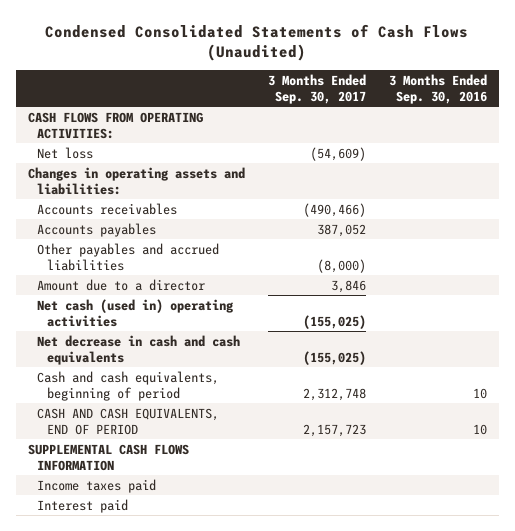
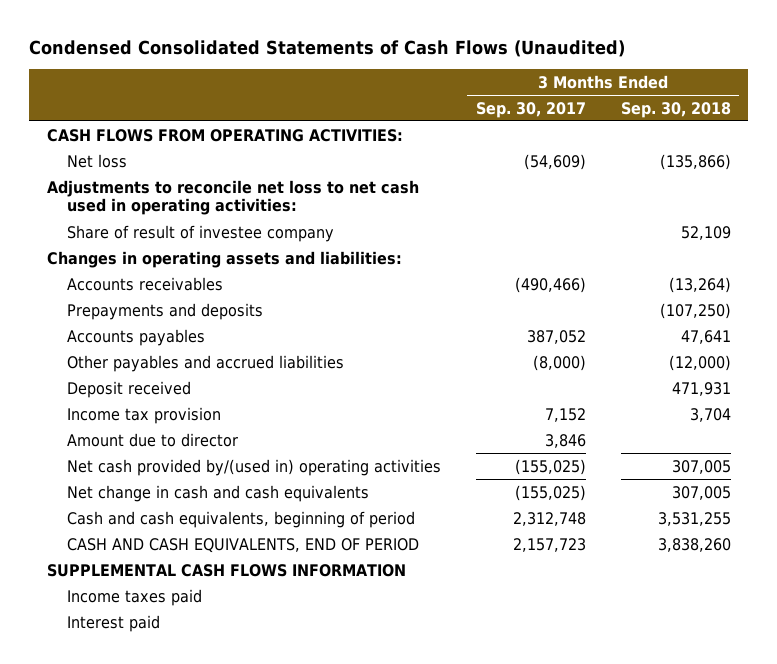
- | 3 Months Ended Sep. 30, 2017 | 3 Months Ended Sep. 30, 2016
+ | 3 Months Ended Sep. 30, 2017 | 3 Months Ended Sep. 30, 2018
+ Adjustments to reconcile net loss to net cash used in operating activities:
+ Share of result of investee company | | 52,109
+ Prepayments and deposits | | (107,250)
- Amount due to a director | 3,846 |
- Net cash (used in) operating activities | (155,025) |
- Net decrease in cash and cash equivalents | (155,025) |
+ Deposit received | | 471,931
+ Income tax provision | 7,152 | 3,704
+ Amount due to director | 3,846 |
+ Net cash provided by/(used in) operating activities | (155,025) | 307,005
+ Net change in cash and cash equivalents | (155,025) | 307,005

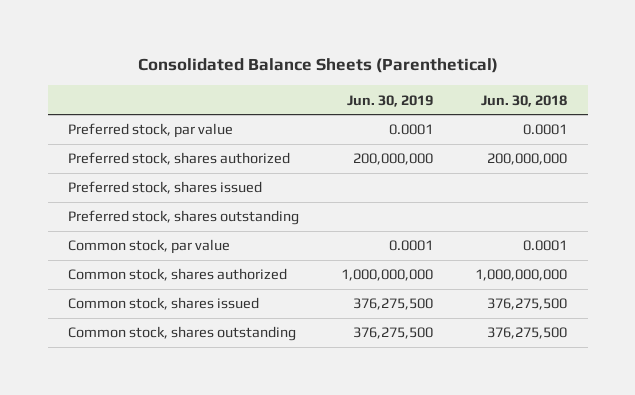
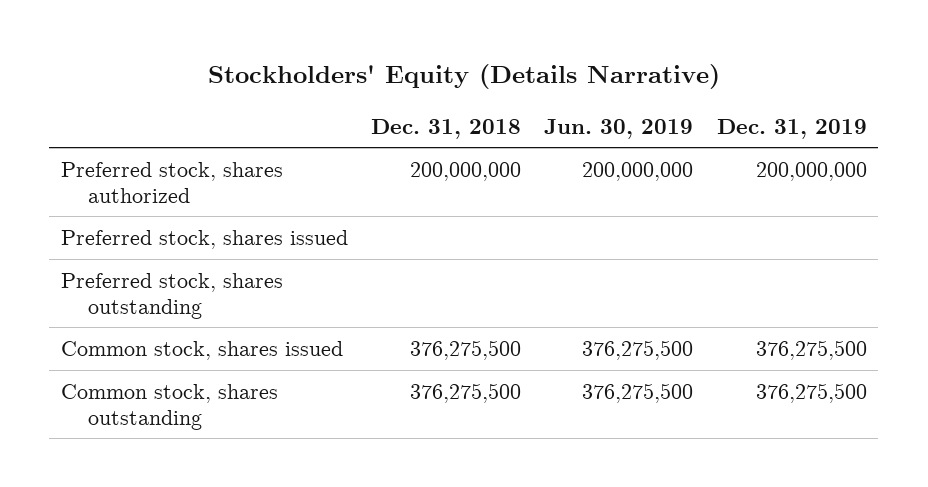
- Consolidated Balance Sheets (Parenthetical)
+ Stockholders' Equity (Details Narrative)
- | Jun. 30, 2019 | Jun. 30, 2018
+ | Dec. 31, 2018 | Jun. 30, 2019 | Dec. 31, 2019
- Preferred stock, par value | 0.0001 | 0.0001
- Common stock, par value | 0.0001 | 0.0001
- Common stock, shares authorized | 1,000,000,000 | 1,000,000,000

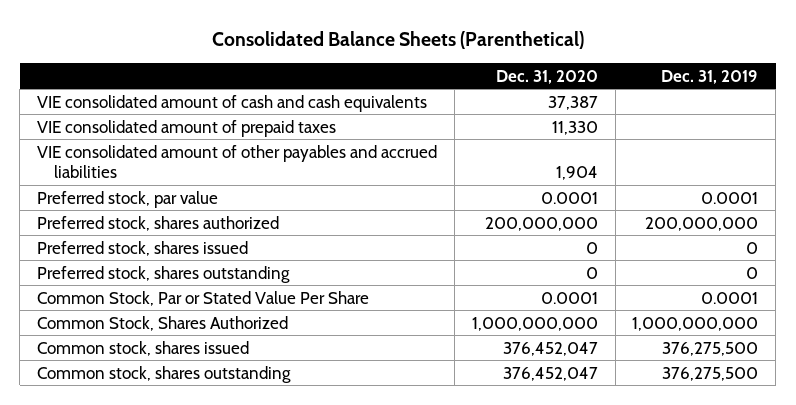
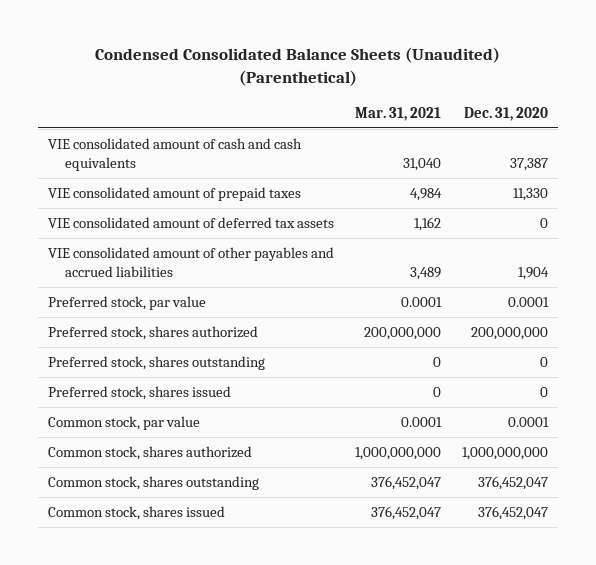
- Consolidated Balance Sheets (Parenthetical)
+ Condensed Consolidated Balance Sheets (Unaudited) (Parenthetical)
- | Dec. 31, 2020 | Dec. 31, 2019
+ | Mar. 31, 2021 | Dec. 31, 2020
+ VIE consolidated amount of deferred tax assets | 1,162 | 0
- Common Stock, Par or Stated Value Per Share | 0.0001 | 0.0001
- Common Stock, Shares Authorized | 1,000,000,000 | 1,000,000,000
moved down: Preferred stock, shares issued | 0 | 0
+ Common stock, par value | 0.0001 | 0.0001
+ Common stock, shares authorized | 1,000,000,000 | 1,000,000,000
moved down: Common stock, shares issued | 376,452,047 | 376,452,047

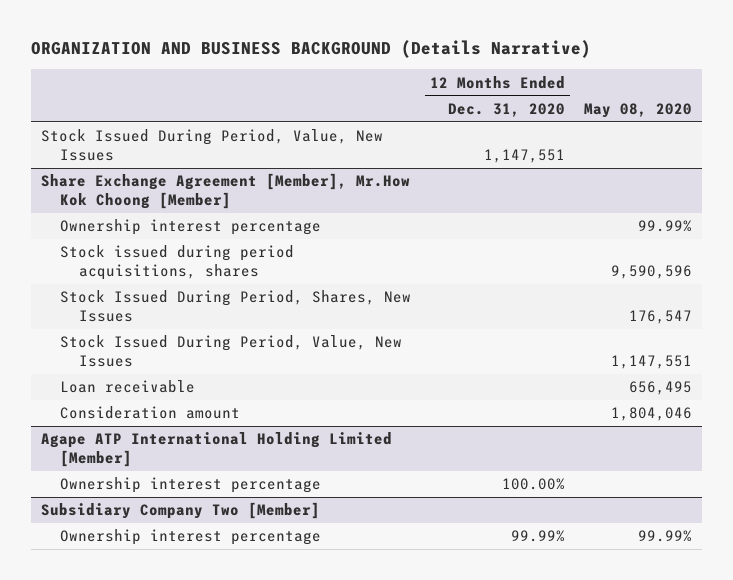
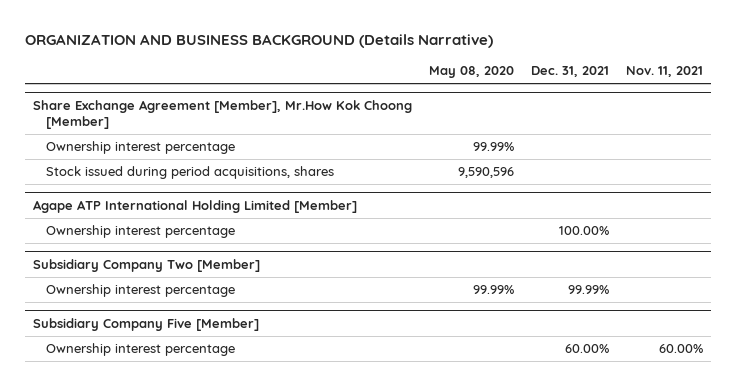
- | 12 Months Ended Dec. 31, 2020 | May 08, 2020
+ | May 08, 2020 | Dec. 31, 2021 | Nov. 11, 2021
- Stock Issued During Period, Value, New Issues | 1,147,551 |
@ Share Exchange Agreement [Member], Mr.How Kok Choong [Member]
- Stock Issued During Period, Shares, New Issues | | 176,547
- Stock Issued During Period, Value, New Issues | | 1,147,551
- Loan receivable | | 656,495
- Consideration amount | | 1,804,046
+ Subsidiary Company Five [Member]
+ Ownership interest percentage | | 60.00% | 60.00%

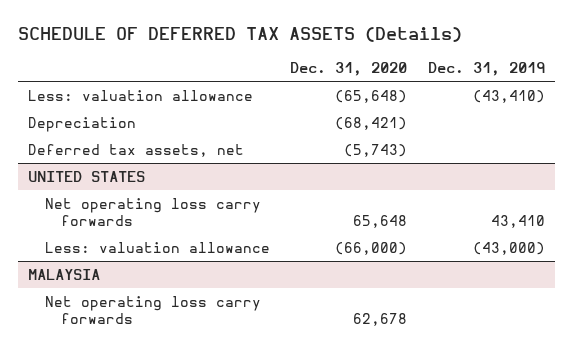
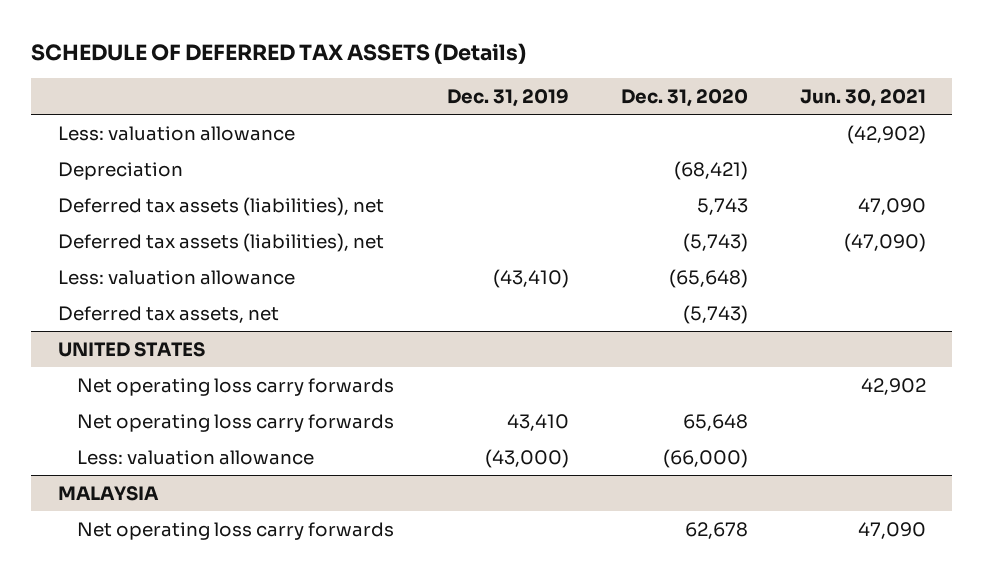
- | Dec. 31, 2020 | Dec. 31, 2019
+ | Dec. 31, 2019 | Dec. 31, 2020 | Jun. 30, 2021
+ Less: valuation allowance | | | (42,902)
+ Deferred tax assets (liabilities), net | | 5,743 | 47,090
+ Deferred tax assets (liabilities), net | | (5,743) | (47,090)
moved down: Less: valuation allowance | (43,410) | (65,648) |
@ UNITED STATES
+ Net operating loss carry forwards | | | 42,902

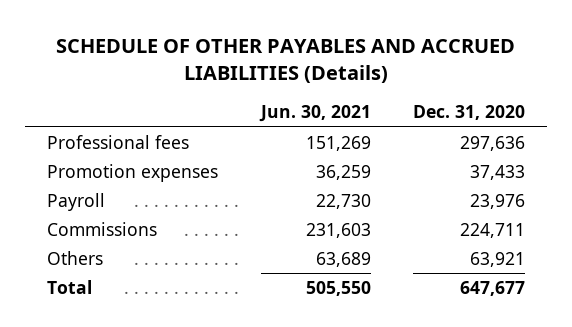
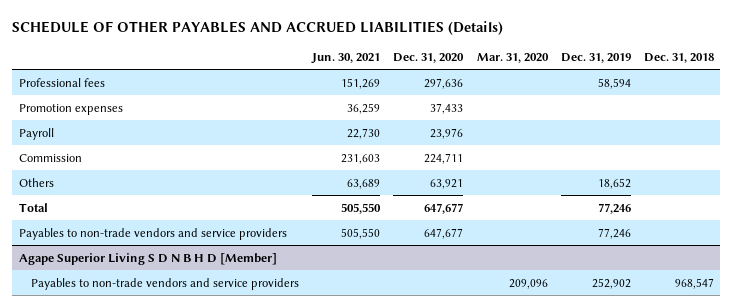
- | Jun. 30, 2021 | Dec. 31, 2020
+ | Jun. 30, 2021 | Dec. 31, 2020 | Mar. 31, 2020 | Dec. 31, 2019 | Dec. 31, 2018
- Commissions | 231,603 | 224,711
+ Commission | 231,603 | 224,711 | | |
+ Payables to non-trade vendors and service providers | 505,550 | 647,677 | | 77,246 |
+ Agape Superior Living S D N B H D [Member]
+ Payables to non-trade vendors and service providers | | | 209,096 | 252,902 | 968,547

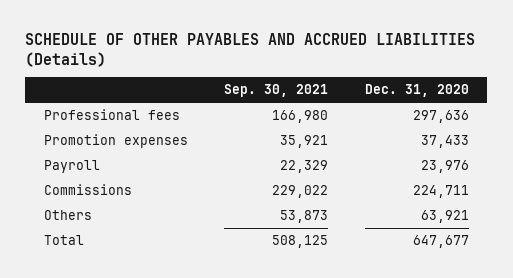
- | Jun. 30, 2021 | Dec. 31, 2020 | Mar. 31, 2020 | Dec. 31, 2019 | Dec. 31, 2018
+ | Sep. 30, 2021 | Dec. 31, 2020
- Commission | 231,603 | 224,711 | | |
+ Commissions | 229,022 | 224,711
- Payables to non-trade vendors and service providers | 505,550 | 647,677 | | 77,246 |
- Agape Superior Living S D N B H D [Member]
- Payables to non-trade vendors and service providers | | | 209,096 | 252,902 | 968,547

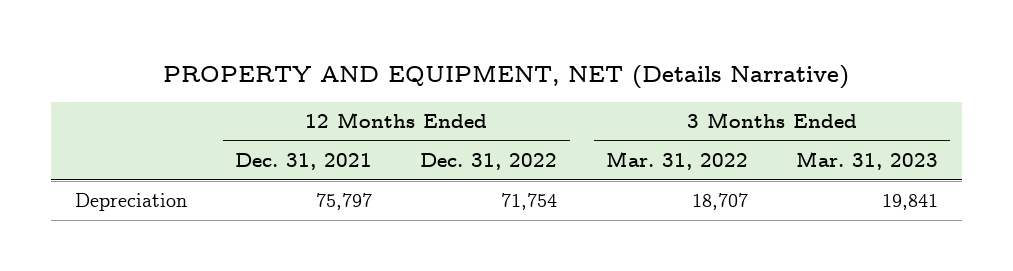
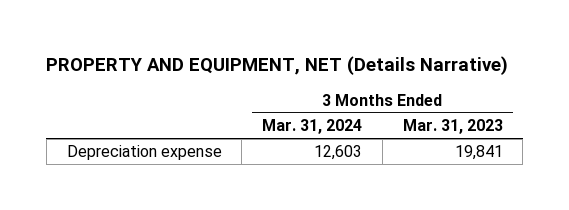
- | 12 Months Ended Dec. 31, 2021 | 12 Months Ended Dec. 31, 2022 | 3 Months Ended Mar. 31, 2022 | 3 Months Ended Mar. 31, 2023
+ | 3 Months Ended Mar. 31, 2024 | 3 Months Ended Mar. 31, 2023
- Depreciation | 75,797 | 71,754 | 18,707 | 19,841
+ Depreciation expense | 12,603 | 19,841

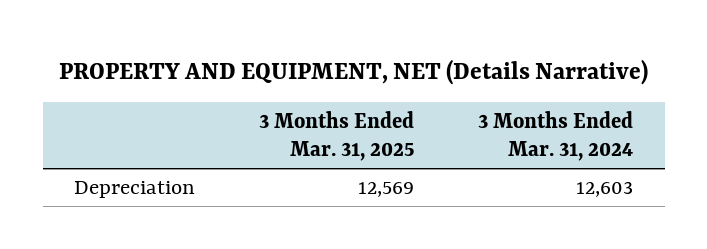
- | 3 Months Ended Mar. 31, 2024 | 3 Months Ended Mar. 31, 2023
+ | 3 Months Ended Mar. 31, 2025 | 3 Months Ended Mar. 31, 2024
- Depreciation expense | 12,603 | 19,841
+ Depreciation | 12,569 | 12,603

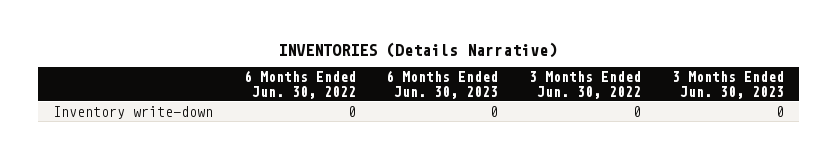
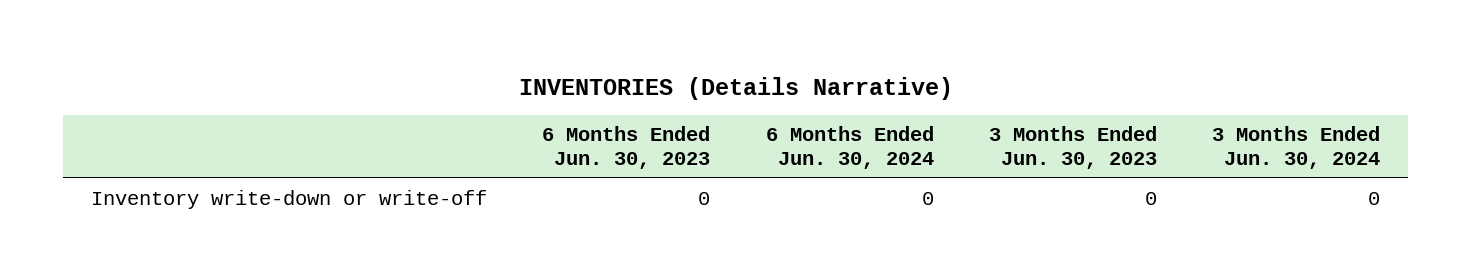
- | 6 Months Ended Jun. 30, 2022 | 6 Months Ended Jun. 30, 2023 | 3 Months Ended Jun. 30, 2022 | 3 Months Ended Jun. 30, 2023
+ | 6 Months Ended Jun. 30, 2023 | 6 Months Ended Jun. 30, 2024 | 3 Months Ended Jun. 30, 2023 | 3 Months Ended Jun. 30, 2024
- Inventory write-down | 0 | 0 | 0 | 0
+ Inventory write-down or write-off | 0 | 0 | 0 | 0

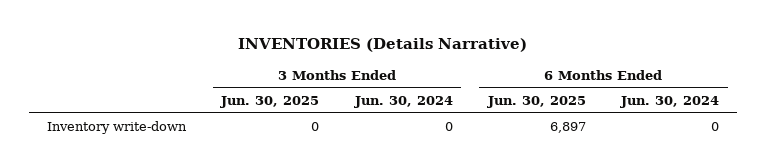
- | 6 Months Ended Jun. 30, 2023 | 6 Months Ended Jun. 30, 2024 | 3 Months Ended Jun. 30, 2023 | 3 Months Ended Jun. 30, 2024
+ | 3 Months Ended Jun. 30, 2025 | 3 Months Ended Jun. 30, 2024 | 6 Months Ended Jun. 30, 2025 | 6 Months Ended Jun. 30, 2024
- Inventory write-down or write-off | 0 | 0 | 0 | 0
+ Inventory write-down | 0 | 0 | 6,897 | 0

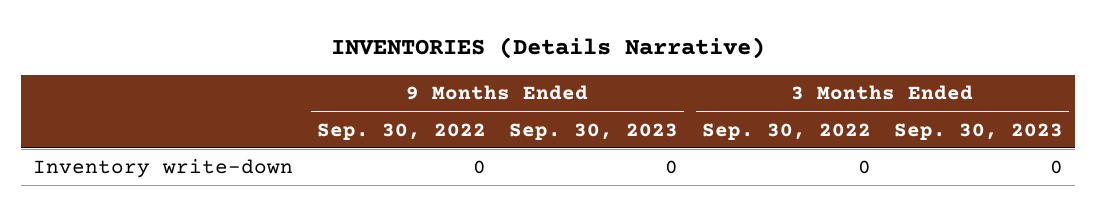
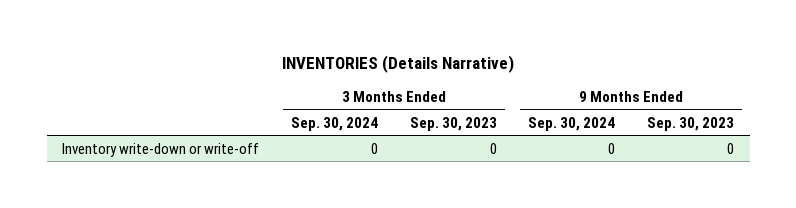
- | 9 Months Ended Sep. 30, 2022 | 9 Months Ended Sep. 30, 2023 | 3 Months Ended Sep. 30, 2022 | 3 Months Ended Sep. 30, 2023
+ | 3 Months Ended Sep. 30, 2024 | 3 Months Ended Sep. 30, 2023 | 9 Months Ended Sep. 30, 2024 | 9 Months Ended Sep. 30, 2023
- Inventory write-down | 0 | 0 | 0 | 0
+ Inventory write-down or write-off | 0 | 0 | 0 | 0

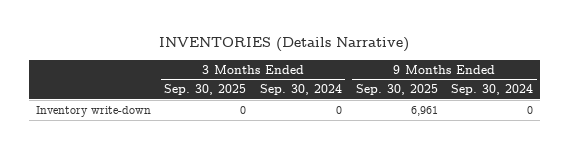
- | 3 Months Ended Sep. 30, 2024 | 3 Months Ended Sep. 30, 2023 | 9 Months Ended Sep. 30, 2024 | 9 Months Ended Sep. 30, 2023
+ | 3 Months Ended Sep. 30, 2025 | 3 Months Ended Sep. 30, 2024 | 9 Months Ended Sep. 30, 2025 | 9 Months Ended Sep. 30, 2024
- Inventory write-down or write-off | 0 | 0 | 0 | 0
+ Inventory write-down | 0 | 0 | 6,961 | 0

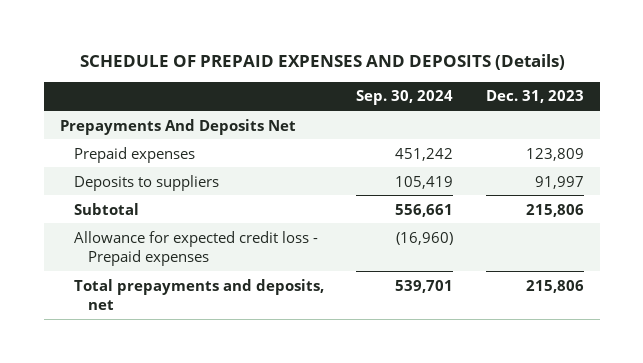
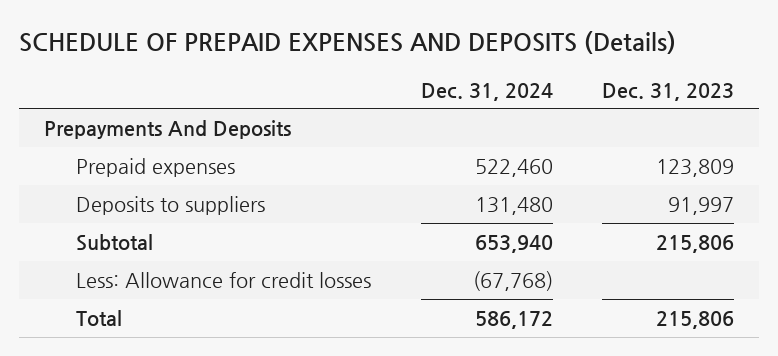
- | Sep. 30, 2024 | Dec. 31, 2023
+ | Dec. 31, 2024 | Dec. 31, 2023
- Prepayments And Deposits Net
+ Prepayments And Deposits
- Allowance for expected credit loss - Prepaid expenses | (16,960) |
- Total prepayments and deposits, net | 539,701 | 215,806
+ Less: Allowance for credit losses | (67,768) |
+ Total | 586,172 | 215,806

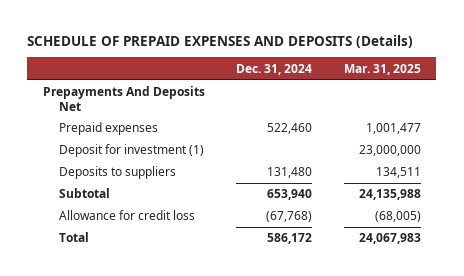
- | Dec. 31, 2024 | Dec. 31, 2023
+ | Dec. 31, 2024 | Mar. 31, 2025
- Prepayments And Deposits
+ Prepayments And Deposits Net
+ Deposit for investment (1) | | 23,000,000
- Less: Allowance for credit losses | (67,768) |
+ Allowance for credit loss | (67,768) | (68,005)

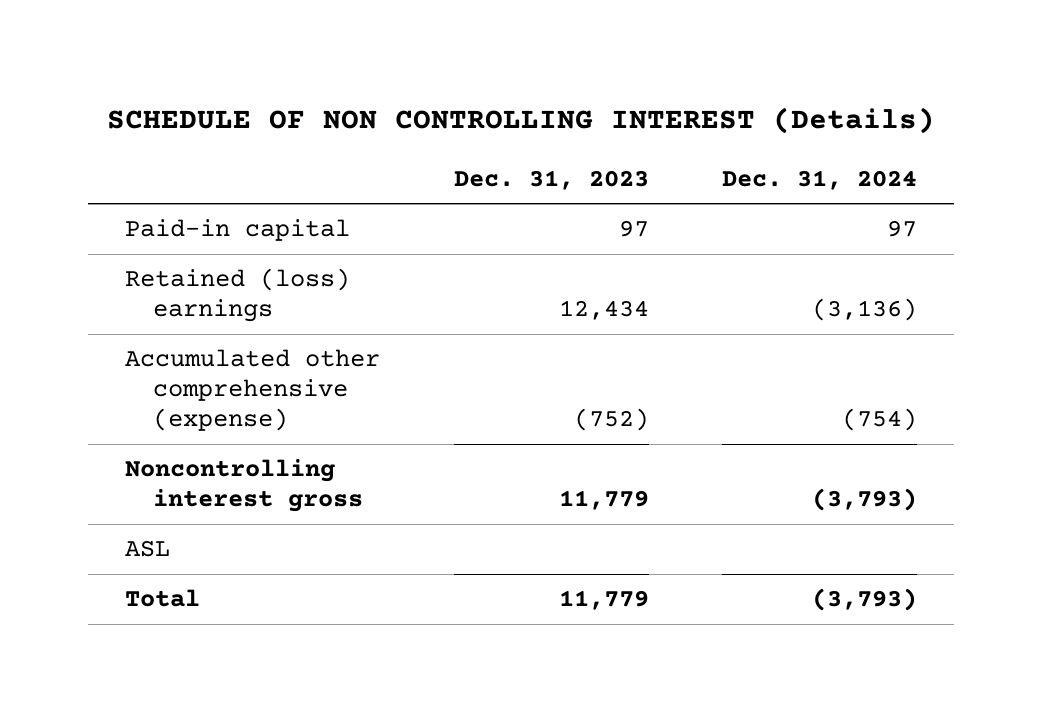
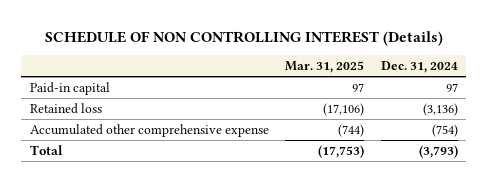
- | Dec. 31, 2023 | Dec. 31, 2024
+ | Mar. 31, 2025 | Dec. 31, 2024
- Retained (loss) earnings | 12,434 | (3,136)
- Accumulated other comprehensive (expense) | (752) | (754)
- Noncontrolling interest gross | 11,779 | (3,793)
- ASL
+ Retained loss | (17,106) | (3,136)
+ Accumulated other comprehensive expense | (744) | (754)

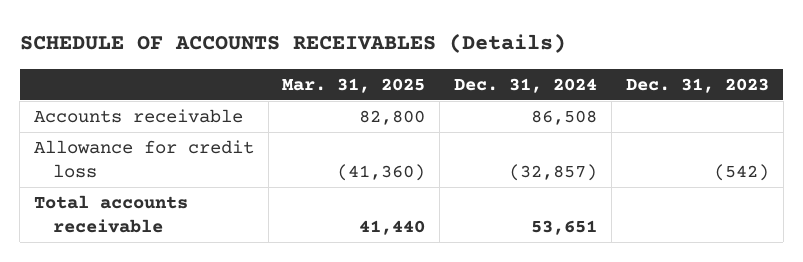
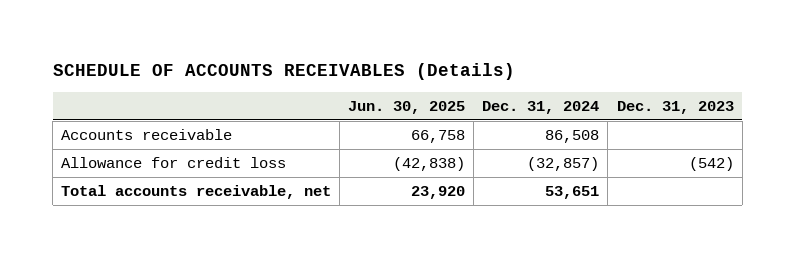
- | Mar. 31, 2025 | Dec. 31, 2024 | Dec. 31, 2023
+ | Jun. 30, 2025 | Dec. 31, 2024 | Dec. 31, 2023
- Total accounts receivable | 41,440 | 53,651 |
+ Total accounts receivable, net | 23,920 | 53,651 |

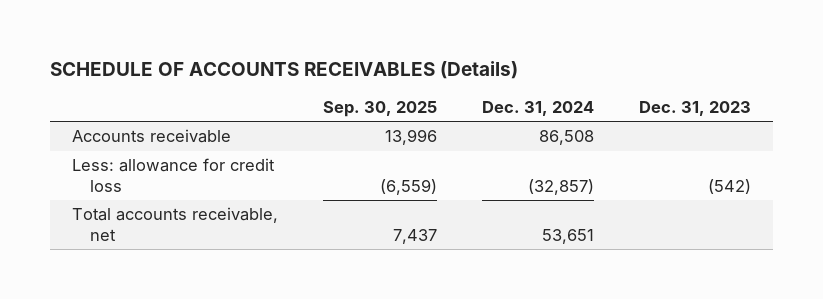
- | Jun. 30, 2025 | Dec. 31, 2024 | Dec. 31, 2023
+ | Sep. 30, 2025 | Dec. 31, 2024 | Dec. 31, 2023
- Allowance for credit loss | (42,838) | (32,857) | (542)
+ Less: allowance for credit loss | (6,559) | (32,857) | (542)

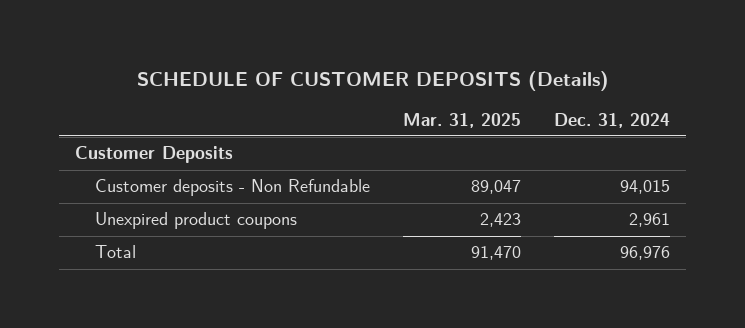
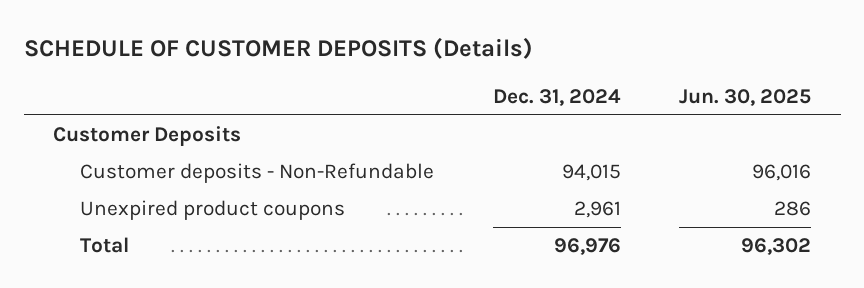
- | Mar. 31, 2025 | Dec. 31, 2024
+ | Dec. 31, 2024 | Jun. 30, 2025
- Customer deposits - Non Refundable | 89,047 | 94,015
+ Customer deposits - Non-Refundable | 94,015 | 96,016

